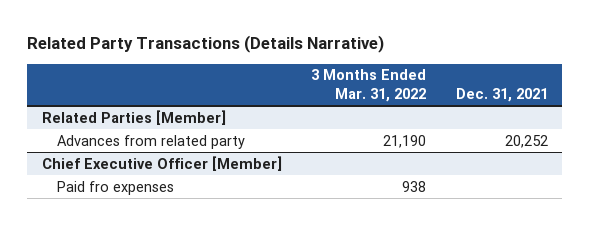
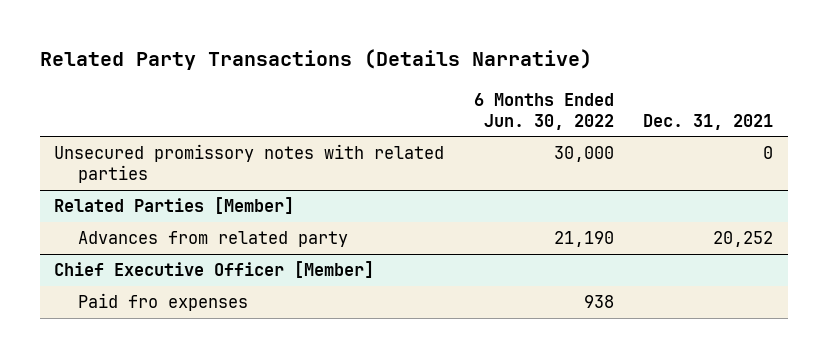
- | 3 Months Ended Mar. 31, 2022 | Dec. 31, 2021
+ | 6 Months Ended Jun. 30, 2022 | Dec. 31, 2021
+ Unsecured promissory notes with related parties | 30,000 | 0

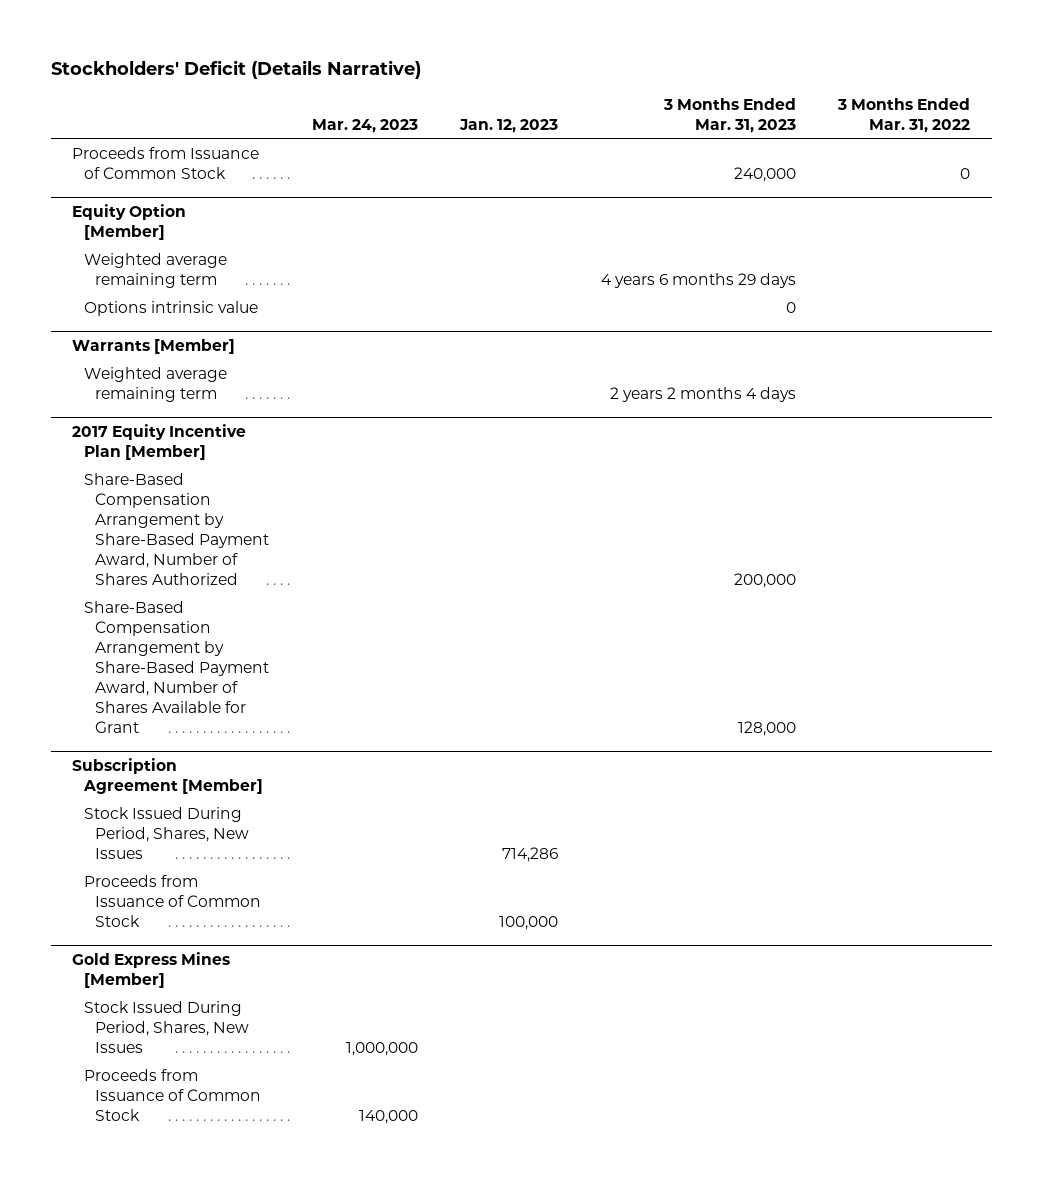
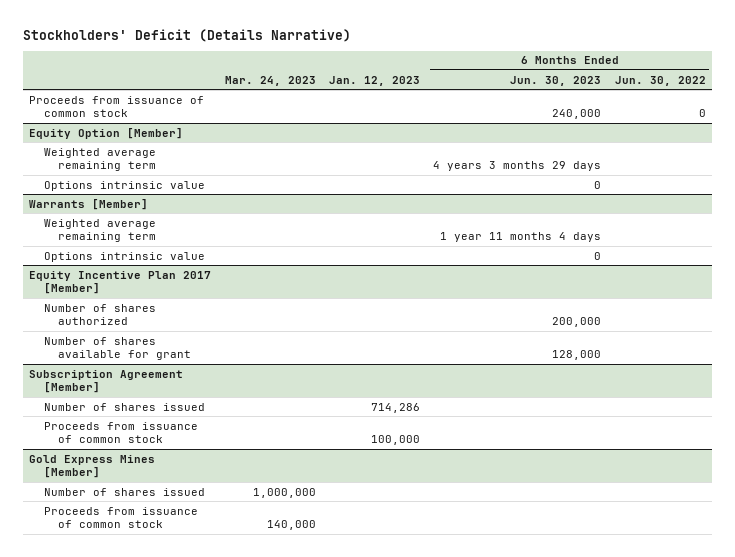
- | Mar. 24, 2023 | Jan. 12, 2023 | 3 Months Ended Mar. 31, 2023 | 3 Months Ended Mar. 31, 2022
+ | Mar. 24, 2023 | Jan. 12, 2023 | 6 Months Ended Jun. 30, 2023 | 6 Months Ended Jun. 30, 2022
- Proceeds from Issuance of Common Stock | | | 240,000 | 0
+ Proceeds from issuance of common stock | | | 240,000 | 0
- 2017 Equity Incentive Plan [Member]
- Share-Based Compensation Arrangement by Share-Based Payment Award, Number of Shares Authorized | | | 200,000 |
- Share-Based Compensation Arrangement by Share-Based Payment Award, Number of Shares Available for Grant | | | 128,000 |
@ Warrants [Member]
+ Options intrinsic value | | | 0 |
+ Equity Incentive Plan 2017 [Member]
+ Number of shares authorized | | | 200,000 |
+ Number of shares available for grant | | | 128,000 |
@ Subscription Agreement [Member]
- Stock Issued During Period, Shares, New Issues | | 714,286 | |
- Proceeds from Issuance of Common Stock | | 100,000 | |
+ Number of shares issued | | 714,286 | |
+ Proceeds from issuance of common stock | | 100,000 | |
@ Gold Express Mines [Member]
- Stock Issued During Period, Shares, New Issues | 1,000,000 | | |
- Proceeds from Issuance of Common Stock | 140,000 | | |
+ Number of shares issued | 1,000,000 | | |
+ Proceeds from issuance of common stock | 140,000 | | |

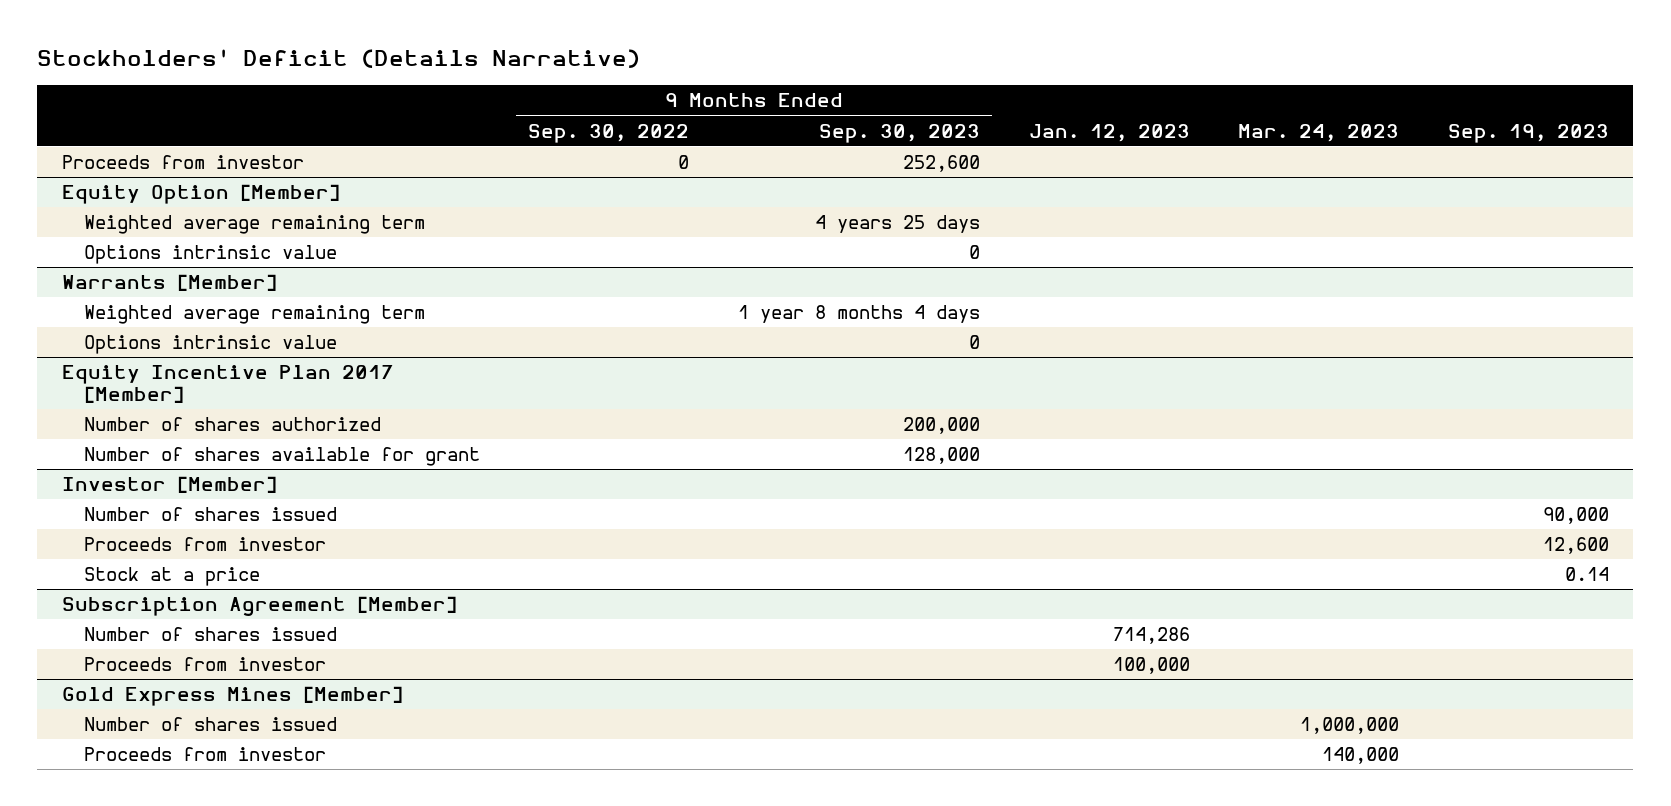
- | Mar. 24, 2023 | Jan. 12, 2023 | 6 Months Ended Jun. 30, 2023 | 6 Months Ended Jun. 30, 2022
+ | 9 Months Ended Sep. 30, 2022 | 9 Months Ended Sep. 30, 2023 | Jan. 12, 2023 | Mar. 24, 2023 | Sep. 19, 2023
- Proceeds from issuance of common stock | | | 240,000 | 0
+ Proceeds from investor | 0 | 252,600 | | |
+ Investor [Member]
+ Number of shares issued | | | | | 90,000
+ Proceeds from investor | | | | | 12,600
+ Stock at a price | | | | | 0.14
@ Subscription Agreement [Member]
- Proceeds from issuance of common stock | | 100,000 | |
+ Proceeds from investor | | | 100,000 | |
@ Gold Express Mines [Member]
- Proceeds from issuance of common stock | 140,000 | | |
+ Proceeds from investor | | | | 140,000 |

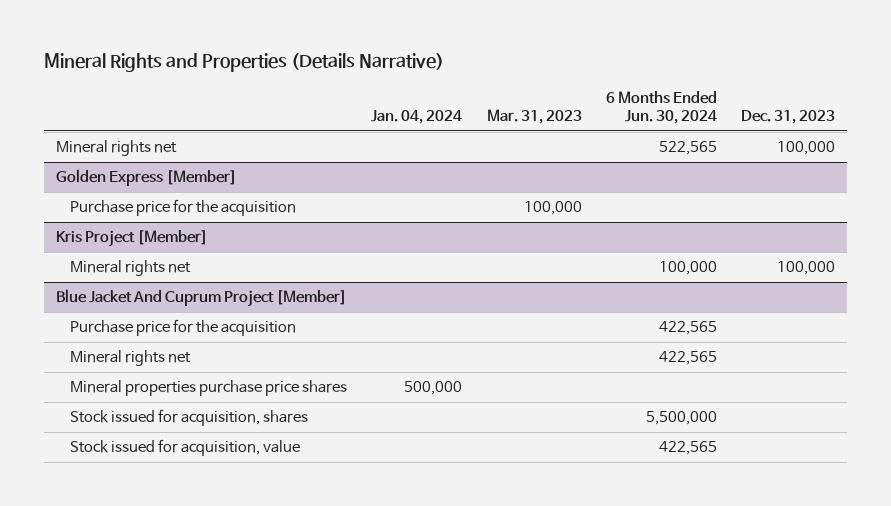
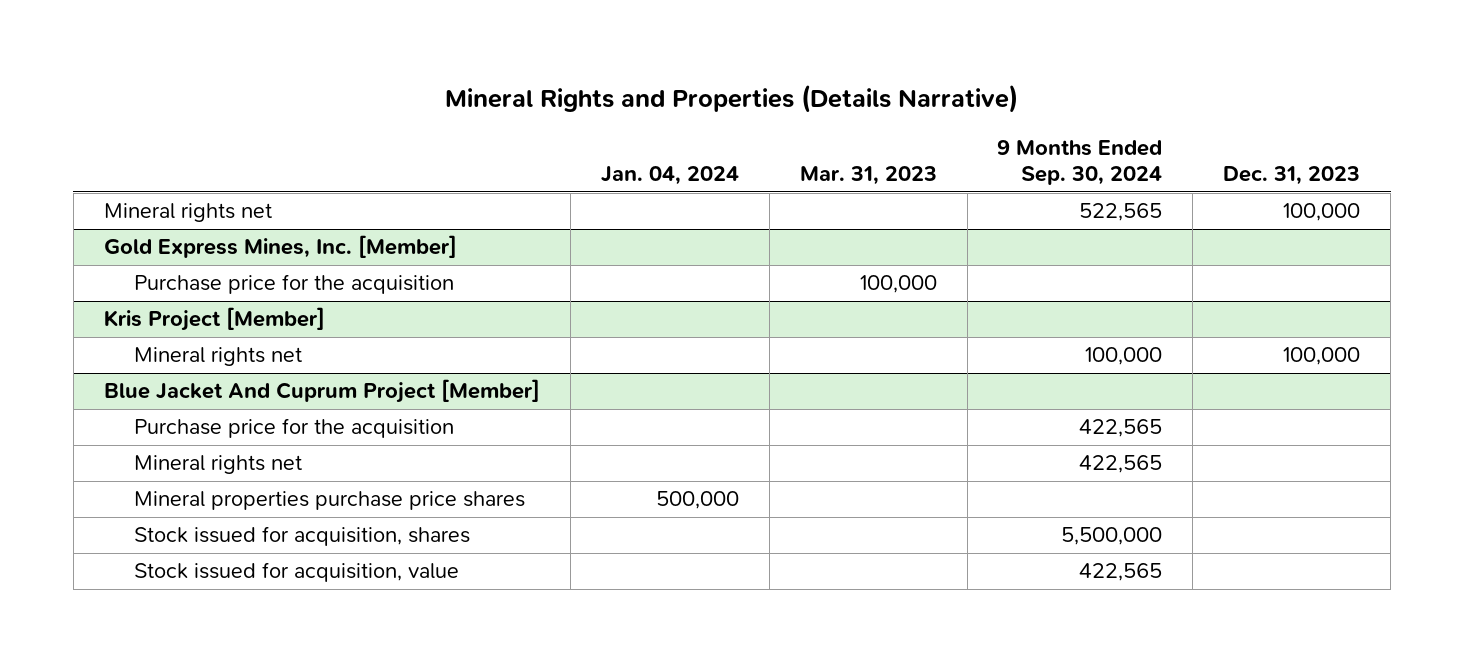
- | Jan. 04, 2024 | Mar. 31, 2023 | 6 Months Ended Jun. 30, 2024 | Dec. 31, 2023
+ | Jan. 04, 2024 | Mar. 31, 2023 | 9 Months Ended Sep. 30, 2024 | Dec. 31, 2023
- Golden Express [Member]
+ Gold Express Mines, Inc. [Member]

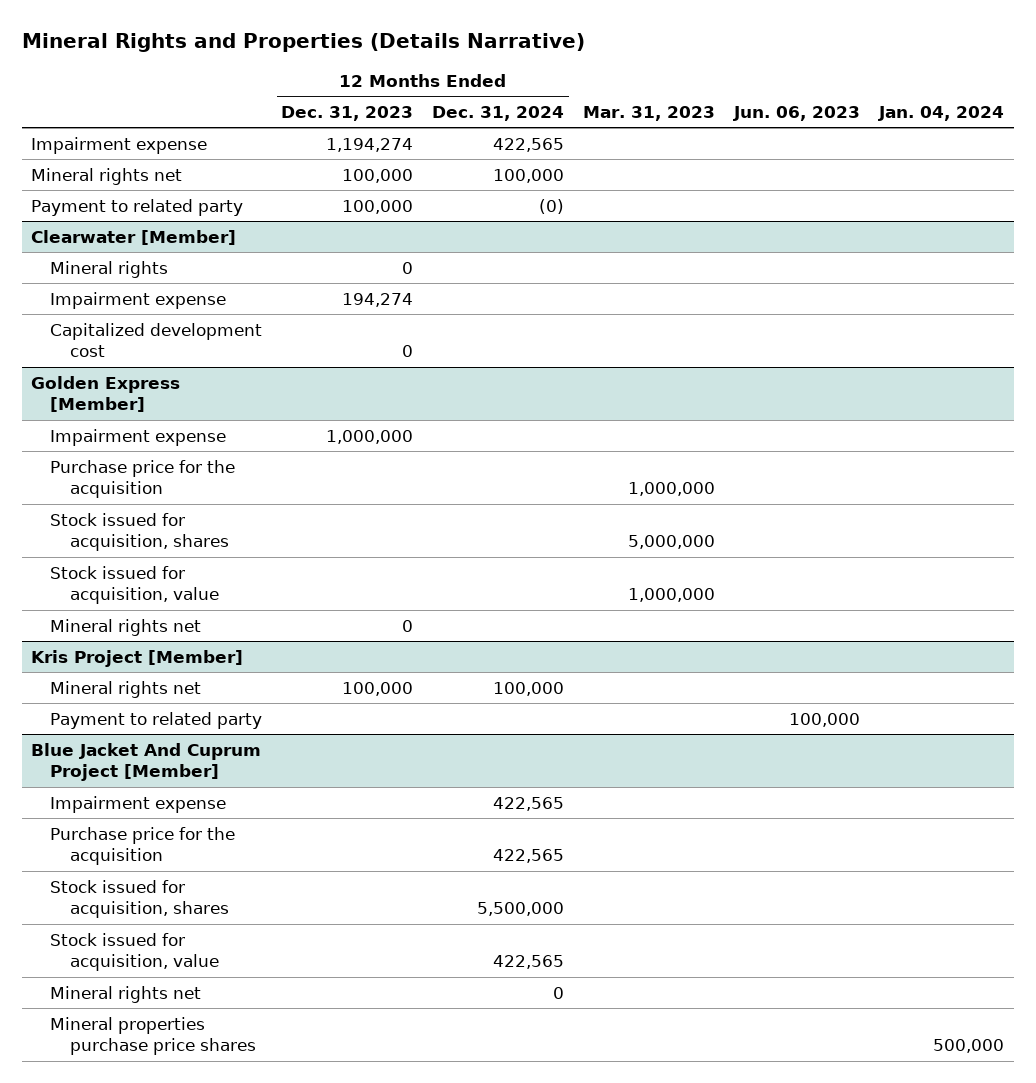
- | Jan. 04, 2024 | Mar. 31, 2023 | 9 Months Ended Sep. 30, 2024 | Dec. 31, 2023
+ | 12 Months Ended Dec. 31, 2023 | 12 Months Ended Dec. 31, 2024 | Mar. 31, 2023 | Jun. 06, 2023 | Jan. 04, 2024
+ Impairment expense | 1,194,274 | 422,565 | | |
- Gold Express Mines, Inc. [Member]
- Purchase price for the acquisition | | 100,000 | |
+ Payment to related party | 100,000 | (0) | | |
+ Clearwater [Member]
+ Mineral rights | 0 | | | |
+ Impairment expense | 194,274 | | | |
+ Capitalized development cost | 0 | | | |
+ Golden Express [Member]
+ Impairment expense | 1,000,000 | | | |
+ Purchase price for the acquisition | | | 1,000,000 | |
+ Stock issued for acquisition, shares | | | 5,000,000 | |
+ Stock issued for acquisition, value | | | 1,000,000 | |
+ Mineral rights net | 0 | | | |
@ Kris Project [Member]
+ Payment to related party | | | | 100,000 |
@ Blue Jacket And Cuprum Project [Member]
+ Impairment expense | | 422,565 | | |
moved down: Mineral rights net | | 0 | | |
moved down: Mineral properties purchase price shares | | | | | 500,000

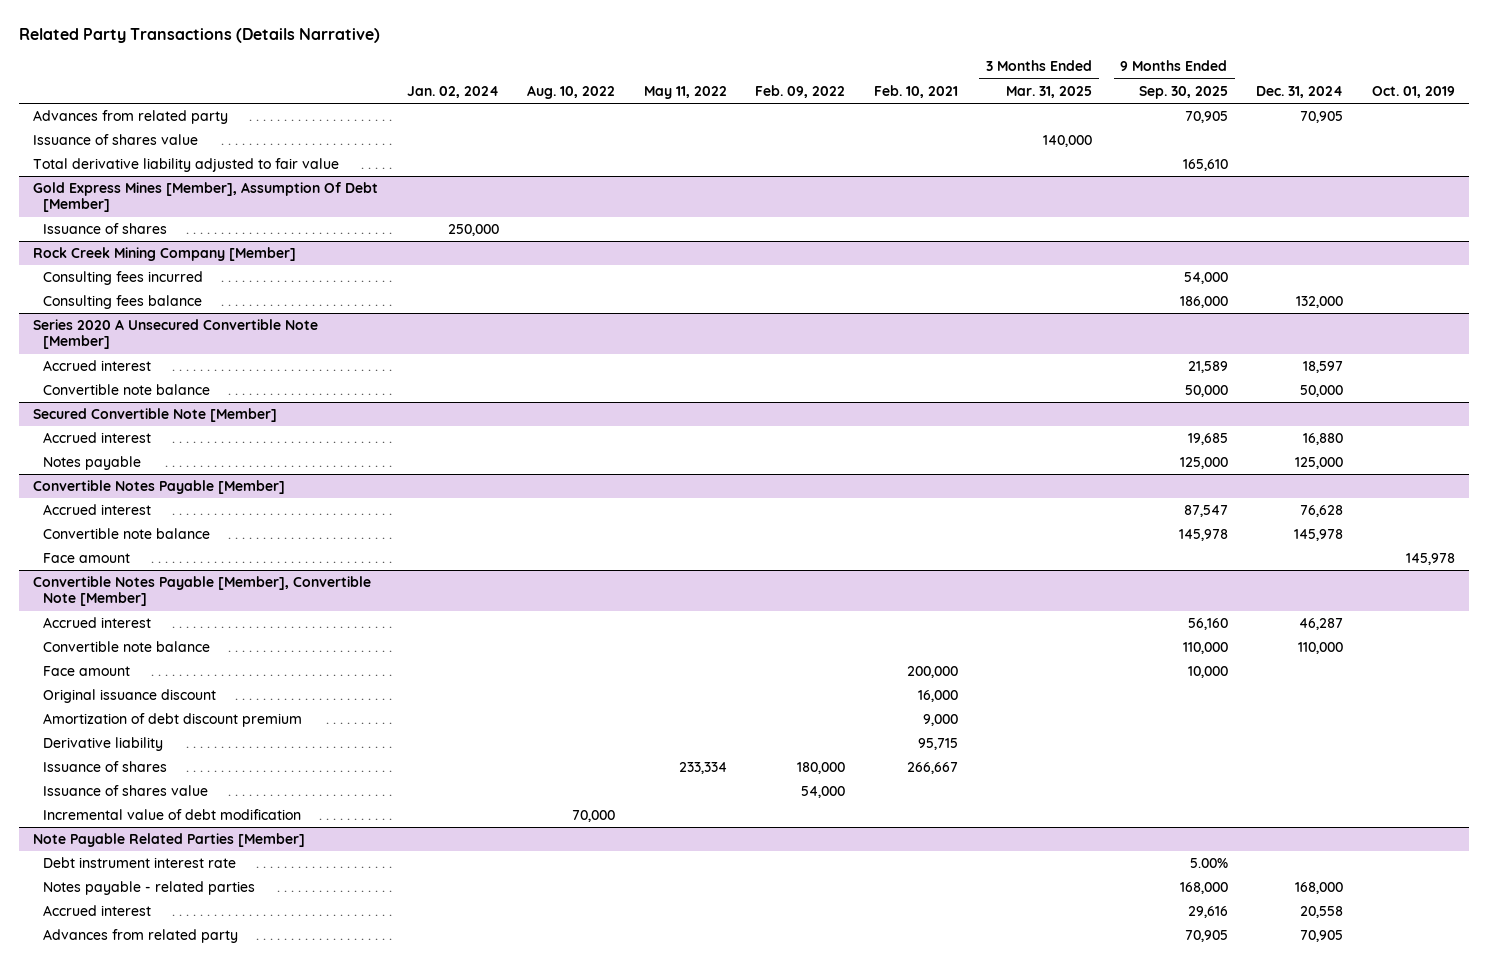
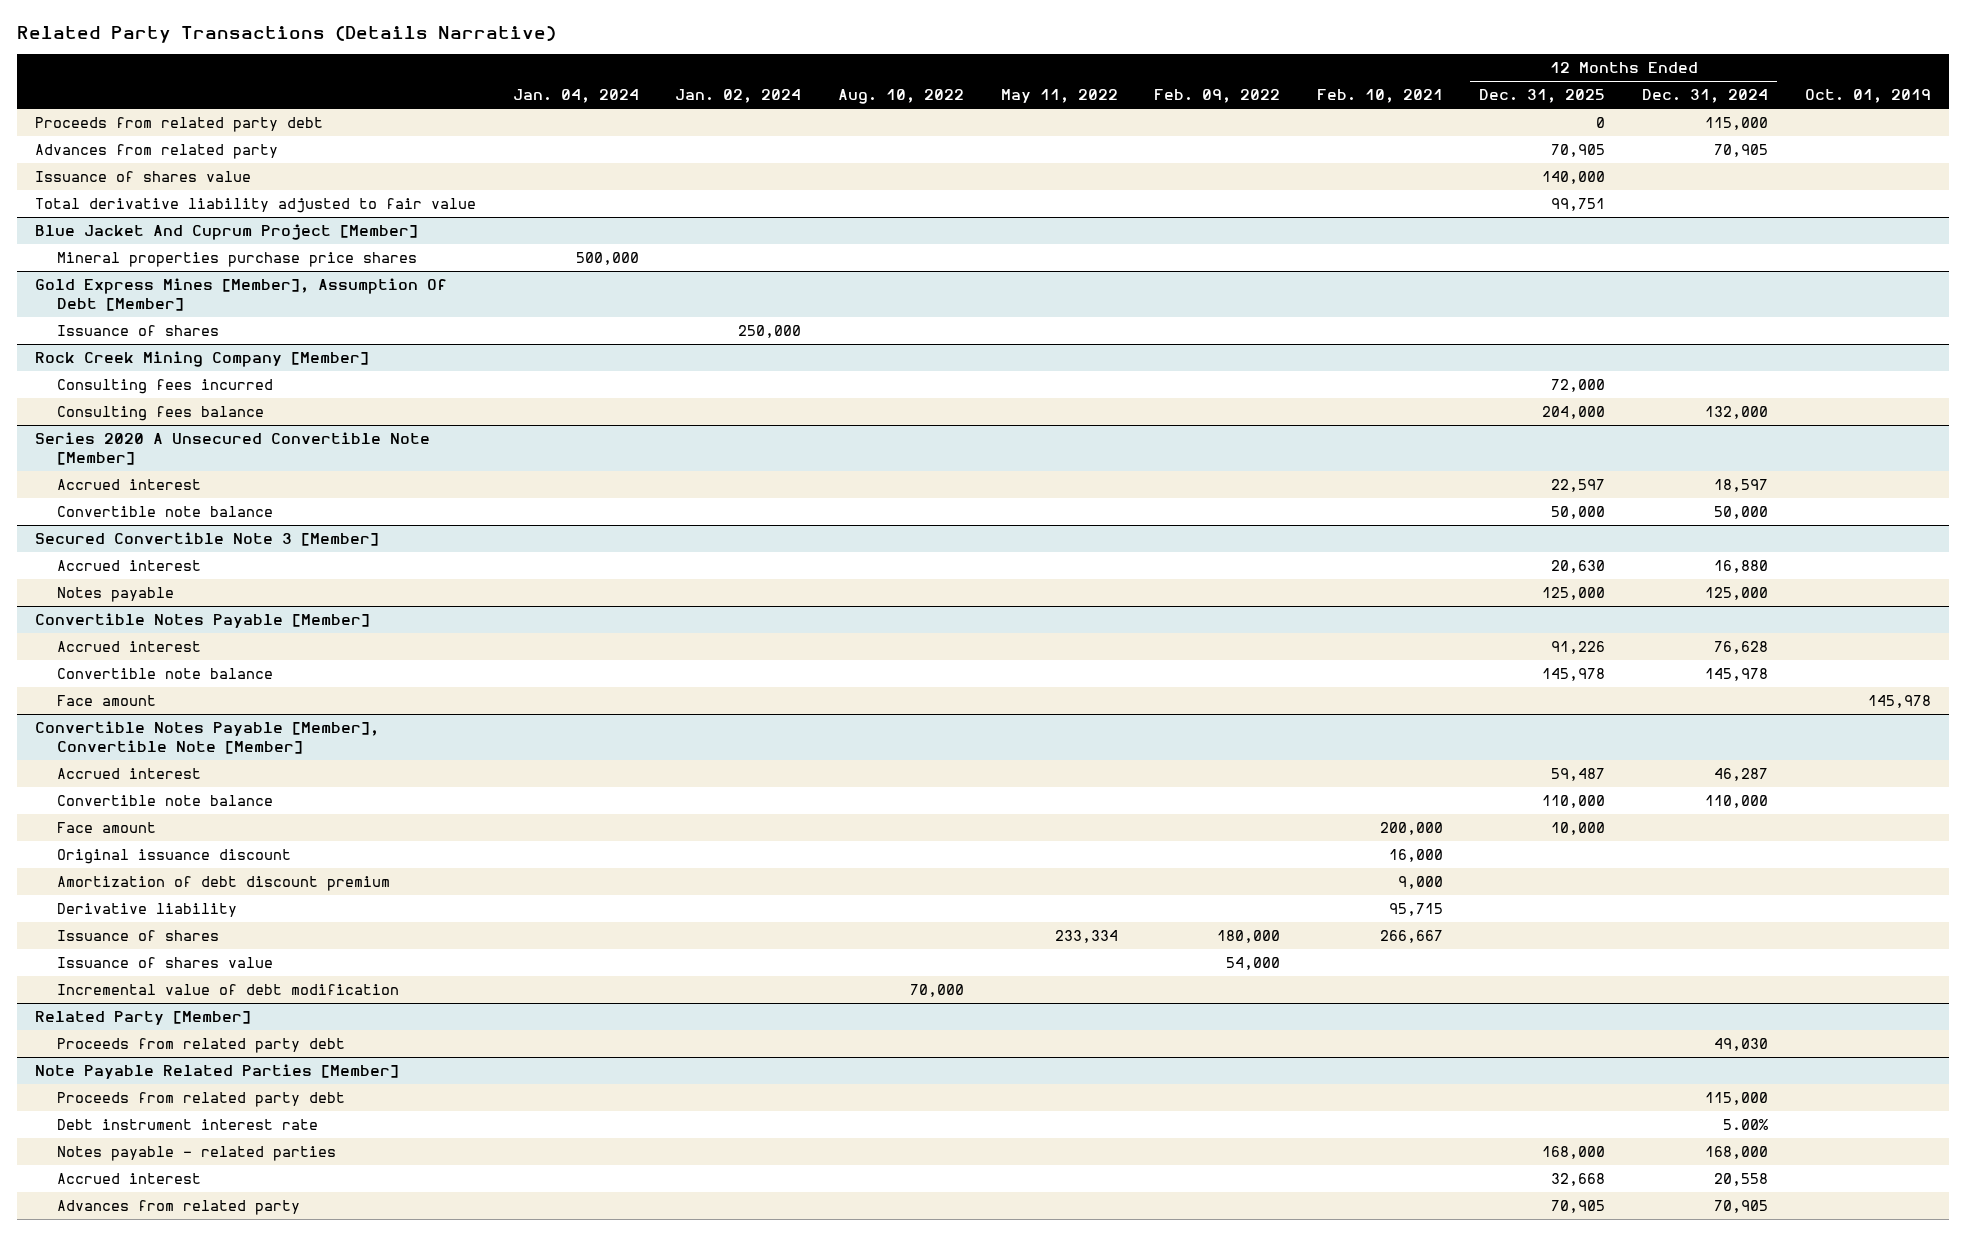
- | Jan. 02, 2024 | Aug. 10, 2022 | May 11, 2022 | Feb. 09, 2022 | Feb. 10, 2021 | 3 Months Ended Mar. 31, 2025 | 9 Months Ended Sep. 30, 2025 | Dec. 31, 2024 | Oct. 01, 2019
+ | Jan. 04, 2024 | Jan. 02, 2024 | Aug. 10, 2022 | May 11, 2022 | Feb. 09, 2022 | Feb. 10, 2021 | 12 Months Ended Dec. 31, 2025 | 12 Months Ended Dec. 31, 2024 | Oct. 01, 2019
+ Proceeds from related party debt | | | | | | | 0 | 115,000 |
+ Blue Jacket And Cuprum Project [Member]
+ Mineral properties purchase price shares | 500,000 | | | | | | | |
- Secured Convertible Note [Member]
+ Secured Convertible Note 3 [Member]
+ Related Party [Member]
+ Proceeds from related party debt | | | | | | | | 49,030 |
@ Note Payable Related Parties [Member]
+ Proceeds from related party debt | | | | | | | | 115,000 |

